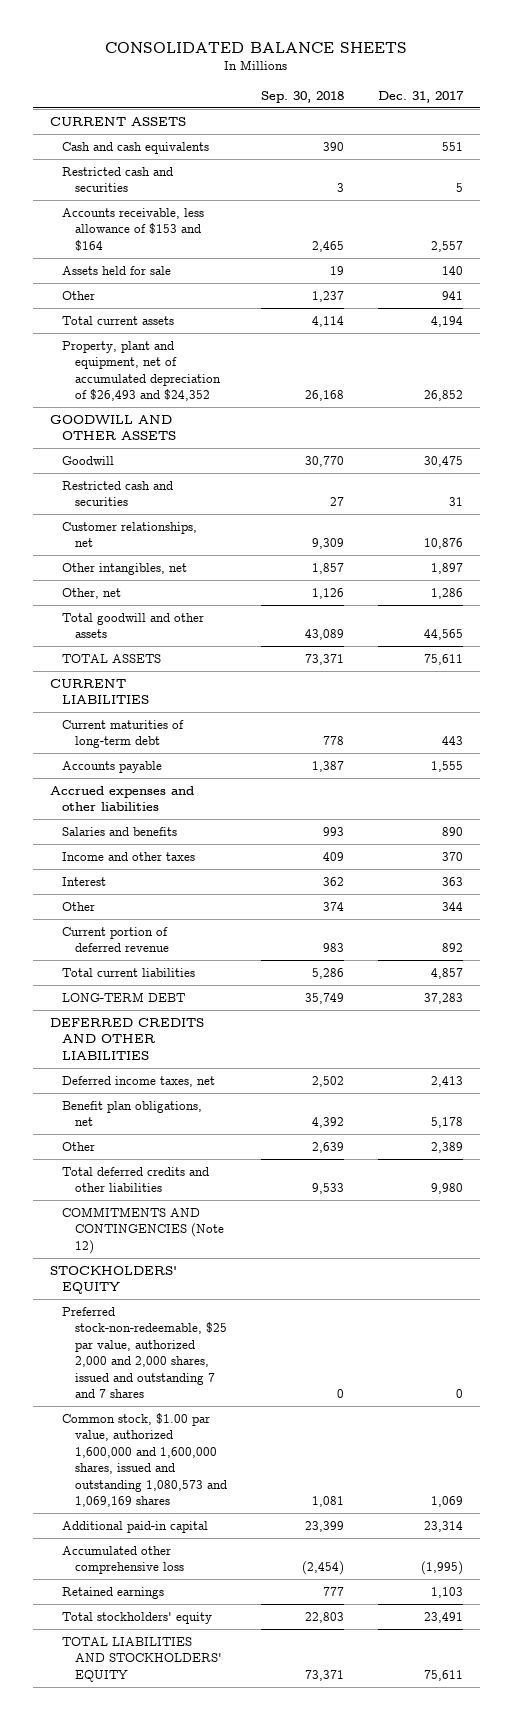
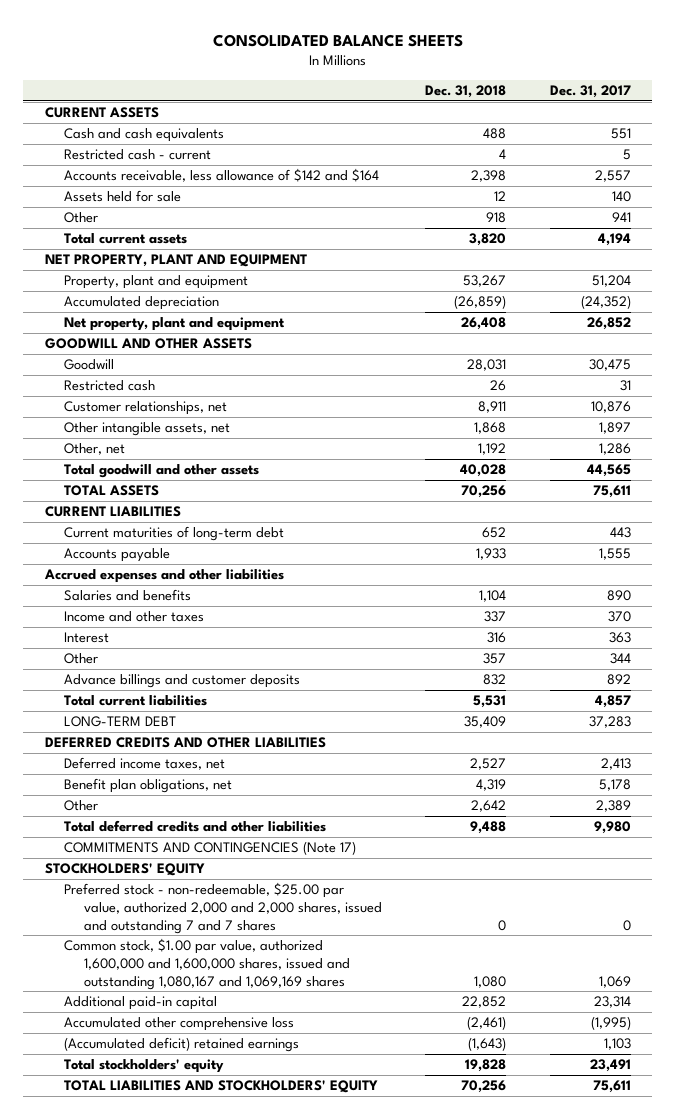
- | Sep. 30, 2018 | Dec. 31, 2017
+ | Dec. 31, 2018 | Dec. 31, 2017
- Restricted cash and securities | 3 | 5
- Accounts receivable, less allowance of $153 and $164 | 2,465 | 2,557
+ Restricted cash - current | 4 | 5
+ Accounts receivable, less allowance of $142 and $164 | 2,398 | 2,557
- Property, plant and equipment, net of accumulated depreciation of $26,493 and $24,352 | 26,168 | 26,852
+ NET PROPERTY, PLANT AND EQUIPMENT
+ Property, plant and equipment | 53,267 | 51,204
+ Accumulated depreciation | (26,859) | (24,352)
+ Net property, plant and equipment | 26,408 | 26,852
- Restricted cash and securities | 27 | 31
+ Restricted cash | 26 | 31
- Other intangibles, net | 1,857 | 1,897
+ Other intangible assets, net | 1,868 | 1,897
- Current portion of deferred revenue | 983 | 892
+ Advance billings and customer deposits | 832 | 892
- COMMITMENTS AND CONTINGENCIES (Note 12)
+ COMMITMENTS AND CONTINGENCIES (Note 17)
- Preferred stock-non-redeemable, $25 par value, authorized 2,000 and 2,000 shares, issued and outstanding 7 and 7 shares | 0 | 0
- Common stock, $1.00 par value, authorized 1,600,000 and 1,600,000 shares, issued and outstanding 1,080,573 and 1,069,169 shares | 1,081 | 1,069
+ Preferred stock - non-redeemable, $25.00 par value, authorized 2,000 and 2,000 shares, issued and outstanding 7 and 7 shares | 0 | 0
+ Common stock, $1.00 par value, authorized 1,600,000 and 1,600,000 shares, issued and outstanding 1,080,167 and 1,069,169 shares | 1,080 | 1,069
- Retained earnings | 777 | 1,103
+ (Accumulated deficit) retained earnings | (1,643) | 1,103

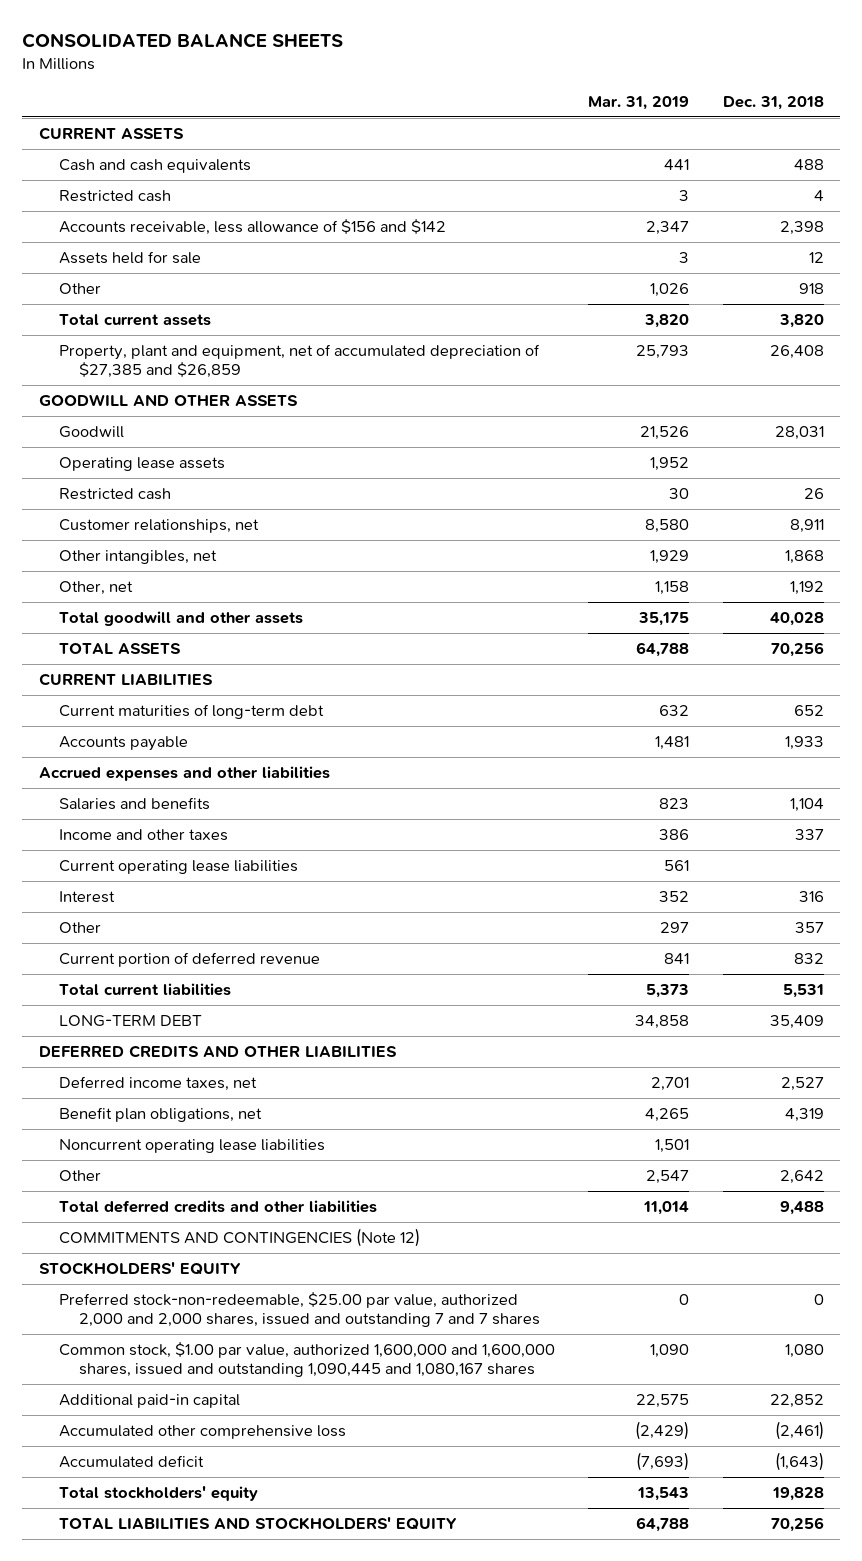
- | Dec. 31, 2018 | Dec. 31, 2017
+ | Mar. 31, 2019 | Dec. 31, 2018
- Restricted cash - current | 4 | 5
- Accounts receivable, less allowance of $142 and $164 | 2,398 | 2,557
+ Restricted cash | 3 | 4
+ Accounts receivable, less allowance of $156 and $142 | 2,347 | 2,398
- NET PROPERTY, PLANT AND EQUIPMENT
- Property, plant and equipment | 53,267 | 51,204
- Accumulated depreciation | (26,859) | (24,352)
- Net property, plant and equipment | 26,408 | 26,852
+ Property, plant and equipment, net of accumulated depreciation of $27,385 and $26,859 | 25,793 | 26,408
+ Operating lease assets | 1,952 |
- Other intangible assets, net | 1,868 | 1,897
+ Other intangibles, net | 1,929 | 1,868
+ Current operating lease liabilities | 561 |
- Advance billings and customer deposits | 832 | 892
+ Current portion of deferred revenue | 841 | 832
+ Noncurrent operating lease liabilities | 1,501 |
- COMMITMENTS AND CONTINGENCIES (Note 17)
+ COMMITMENTS AND CONTINGENCIES (Note 12)
- Preferred stock - non-redeemable, $25.00 par value, authorized 2,000 and 2,000 shares, issued and outstanding 7 and 7 shares | 0 | 0
- Common stock, $1.00 par value, authorized 1,600,000 and 1,600,000 shares, issued and outstanding 1,080,167 and 1,069,169 shares | 1,080 | 1,069
+ Preferred stock-non-redeemable, $25.00 par value, authorized 2,000 and 2,000 shares, issued and outstanding 7 and 7 shares | 0 | 0
+ Common stock, $1.00 par value, authorized 1,600,000 and 1,600,000 shares, issued and outstanding 1,090,445 and 1,080,167 shares | 1,090 | 1,080
- (Accumulated deficit) retained earnings | (1,643) | 1,103
+ Accumulated deficit | (7,693) | (1,643)

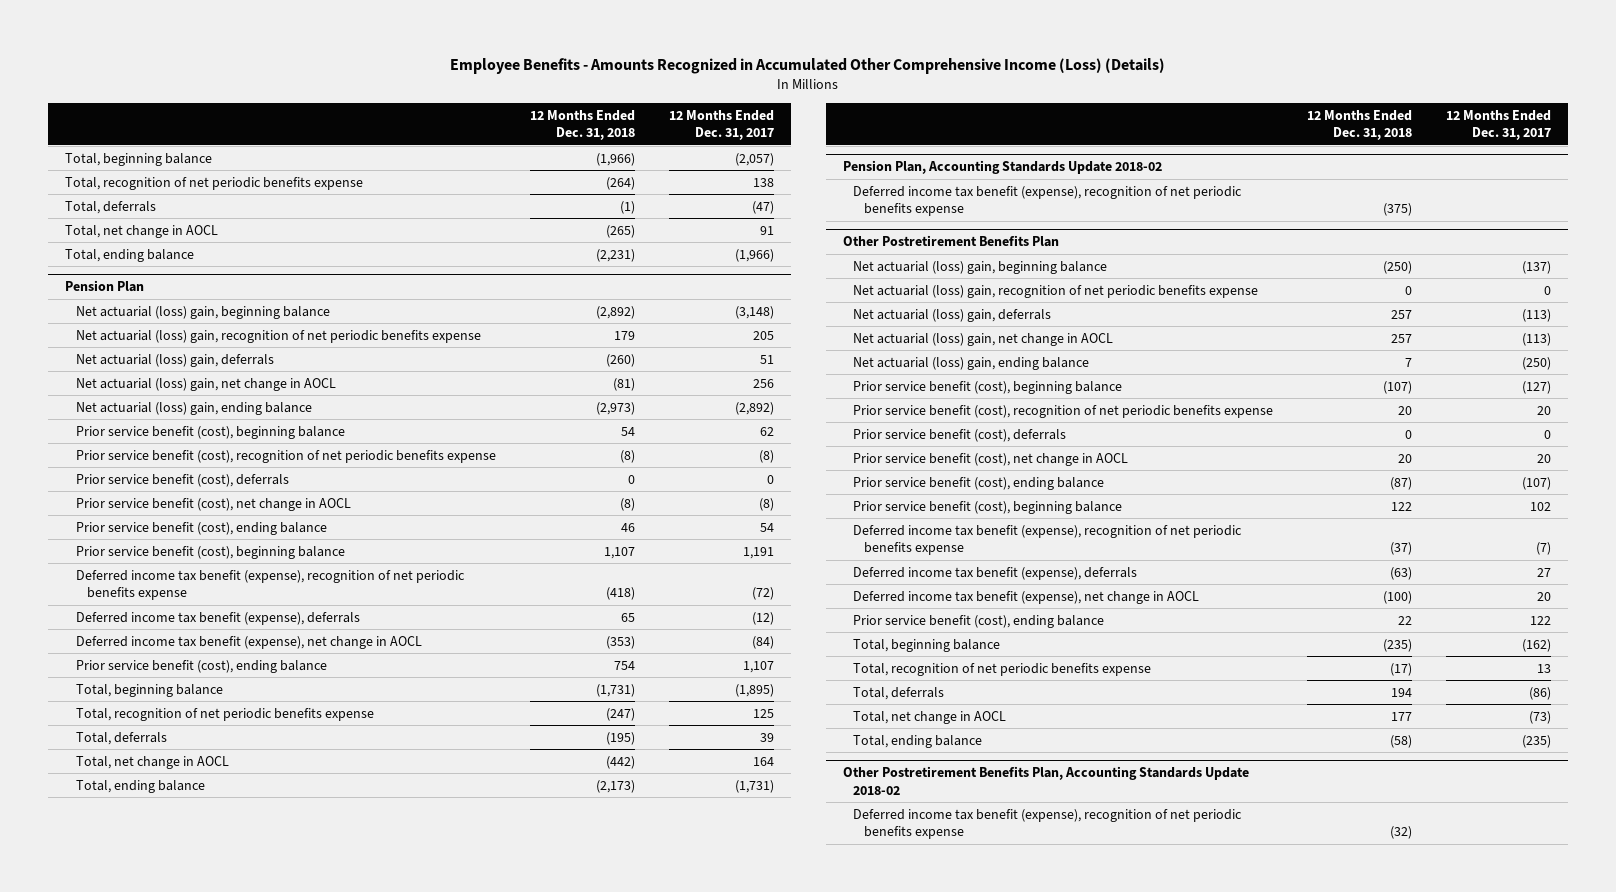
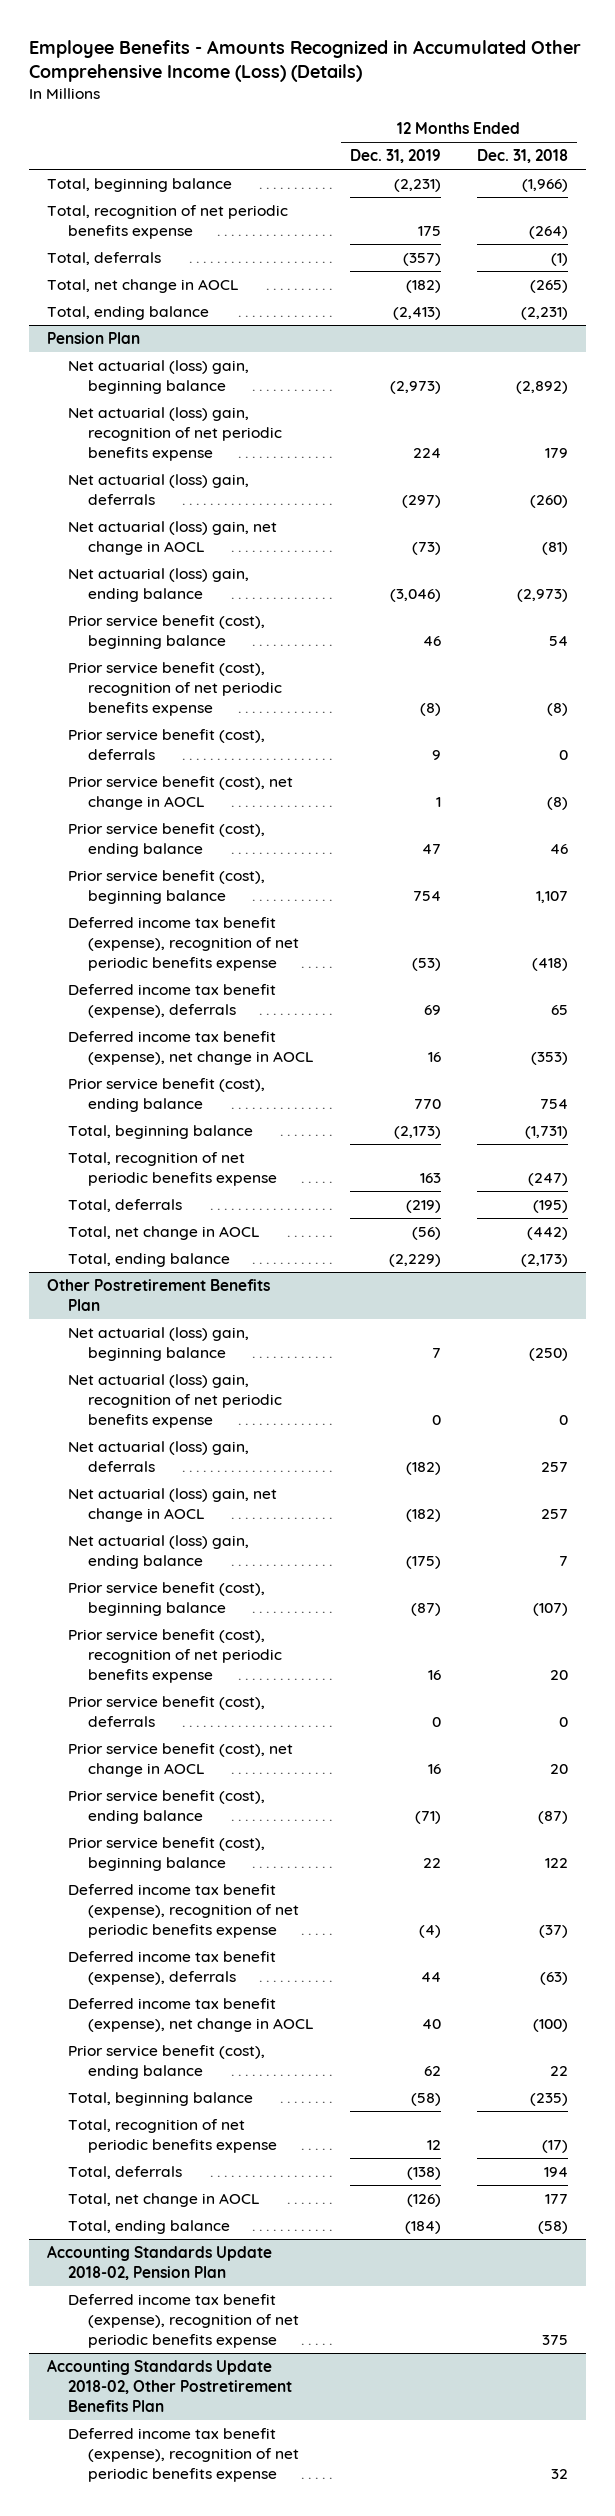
- | 12 Months Ended Dec. 31, 2018 | 12 Months Ended Dec. 31, 2017
+ | 12 Months Ended Dec. 31, 2019 | 12 Months Ended Dec. 31, 2018
- Pension Plan, Accounting Standards Update 2018-02
- Deferred income tax benefit (expense), recognition of net periodic benefits expense | (375) |
- Other Postretirement Benefits Plan, Accounting Standards Update 2018-02
- Deferred income tax benefit (expense), recognition of net periodic benefits expense | (32) |
+ Accounting Standards Update 2018-02, Pension Plan
+ Deferred income tax benefit (expense), recognition of net periodic benefits expense | | 375
+ Accounting Standards Update 2018-02, Other Postretirement Benefits Plan
+ Deferred income tax benefit (expense), recognition of net periodic benefits expense | | 32

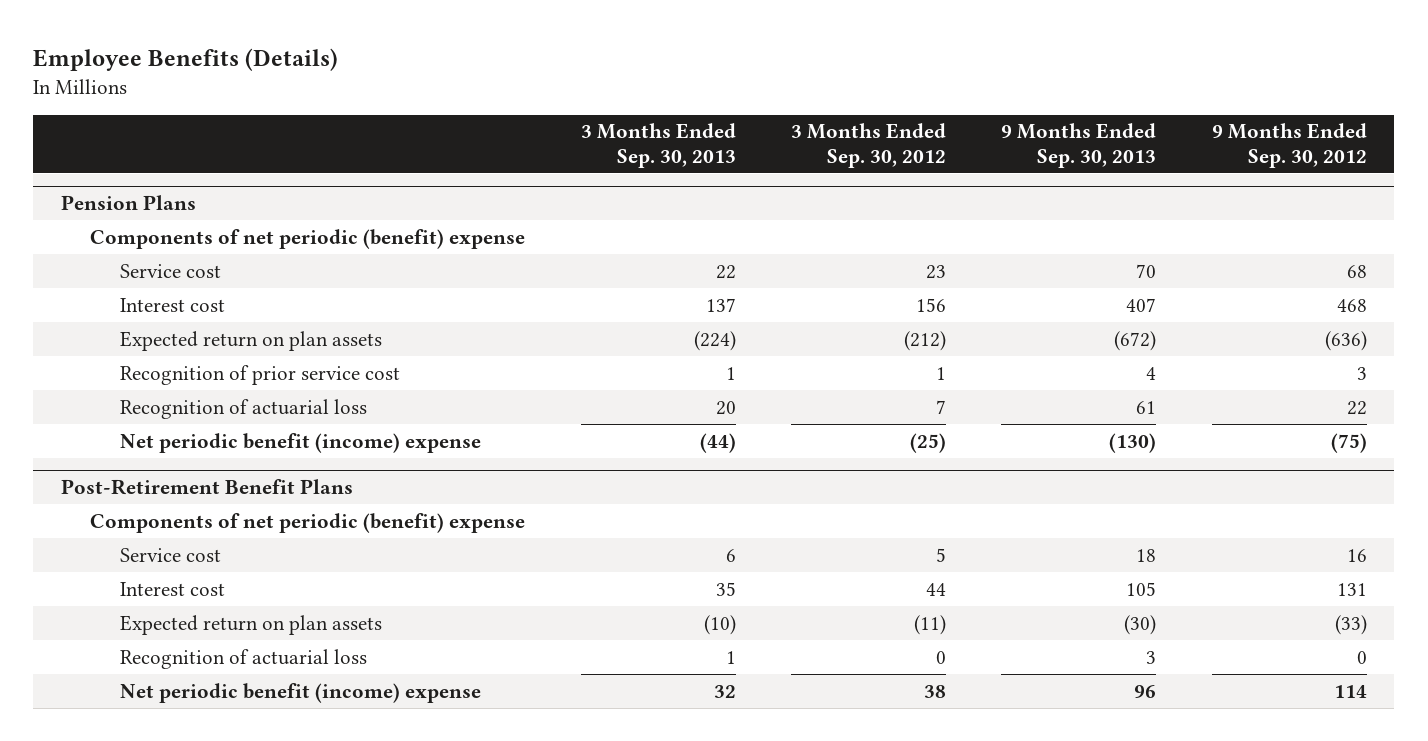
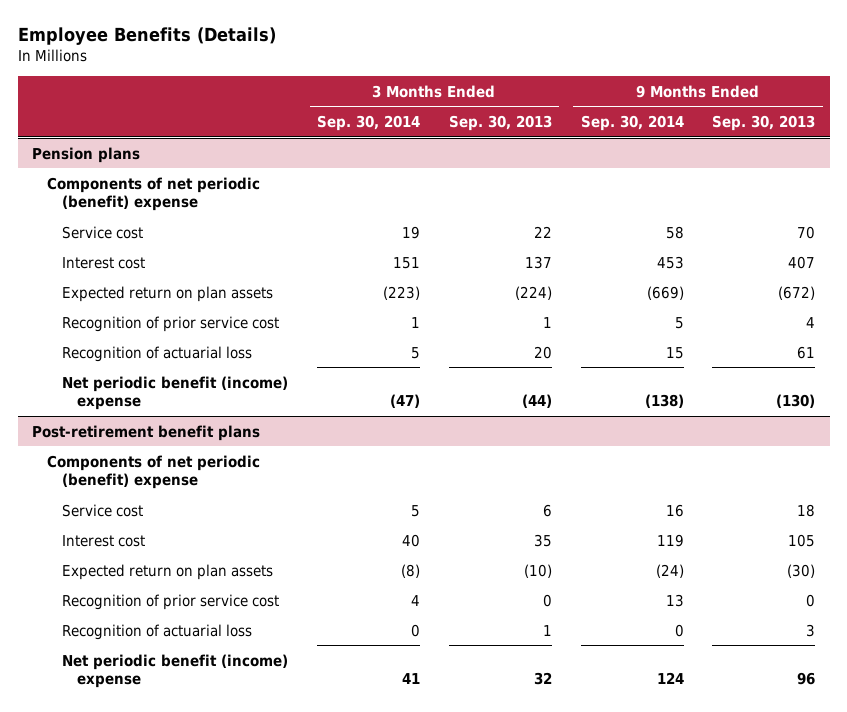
- | 3 Months Ended Sep. 30, 2013 | 3 Months Ended Sep. 30, 2012 | 9 Months Ended Sep. 30, 2013 | 9 Months Ended Sep. 30, 2012
+ | 3 Months Ended Sep. 30, 2014 | 3 Months Ended Sep. 30, 2013 | 9 Months Ended Sep. 30, 2014 | 9 Months Ended Sep. 30, 2013
- Pension Plans
+ Pension plans
- Post-Retirement Benefit Plans
+ Post-retirement benefit plans
+ Recognition of prior service cost | 4 | 0 | 13 | 0

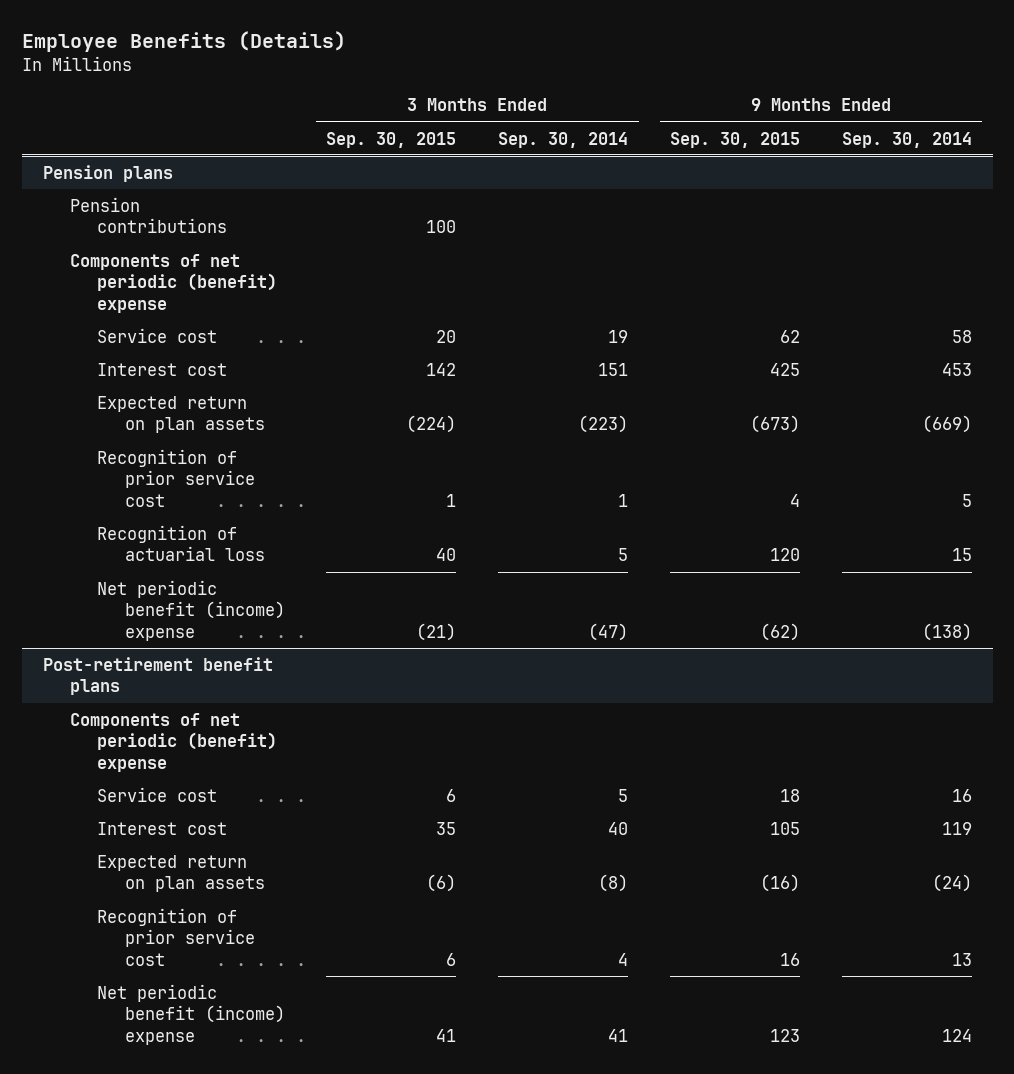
- | 3 Months Ended Sep. 30, 2014 | 3 Months Ended Sep. 30, 2013 | 9 Months Ended Sep. 30, 2014 | 9 Months Ended Sep. 30, 2013
+ | 3 Months Ended Sep. 30, 2015 | 3 Months Ended Sep. 30, 2014 | 9 Months Ended Sep. 30, 2015 | 9 Months Ended Sep. 30, 2014
@ Pension plans
+ Pension contributions | 100 | | |
@ Post-retirement benefit plans
- Recognition of actuarial loss | 0 | 1 | 0 | 3

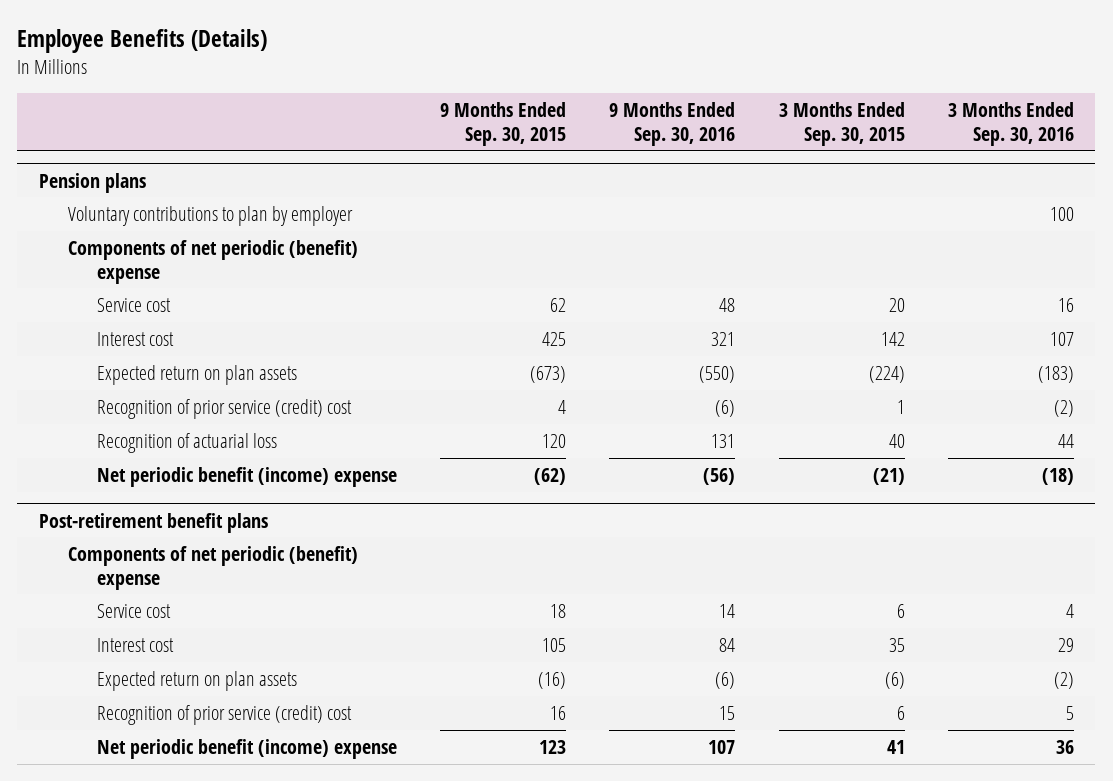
- | 3 Months Ended Sep. 30, 2015 | 3 Months Ended Sep. 30, 2014 | 9 Months Ended Sep. 30, 2015 | 9 Months Ended Sep. 30, 2014
+ | 9 Months Ended Sep. 30, 2015 | 9 Months Ended Sep. 30, 2016 | 3 Months Ended Sep. 30, 2015 | 3 Months Ended Sep. 30, 2016
@ Pension plans
- Pension contributions | 100 | | |
+ Voluntary contributions to plan by employer | | | | 100
- Recognition of prior service cost | 1 | 1 | 4 | 5
+ Recognition of prior service (credit) cost | 4 | (6) | 1 | (2)
@ Post-retirement benefit plans
- Recognition of prior service cost | 6 | 4 | 16 | 13
+ Recognition of prior service (credit) cost | 16 | 15 | 6 | 5

